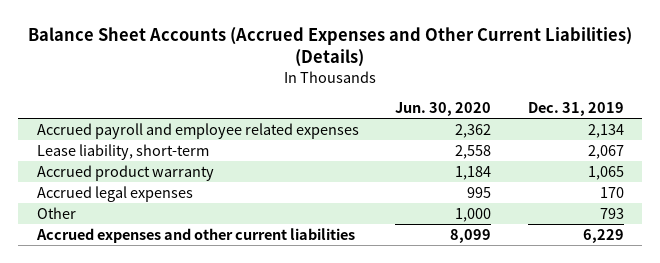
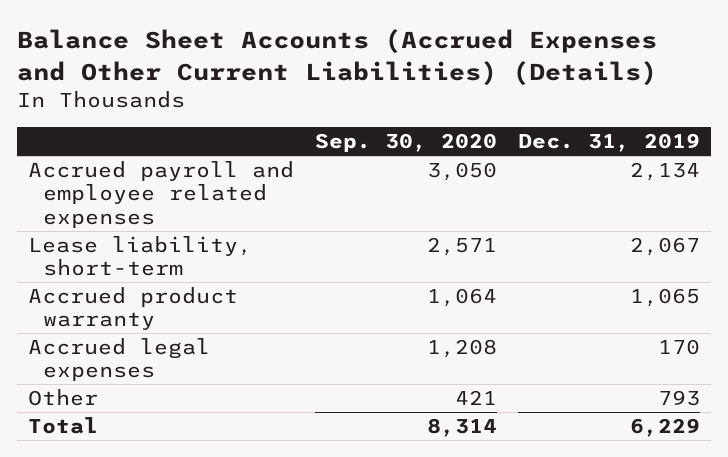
- | Jun. 30, 2020 | Dec. 31, 2019
+ | Sep. 30, 2020 | Dec. 31, 2019
- Accrued expenses and other current liabilities | 8,099 | 6,229
+ Total | 8,314 | 6,229

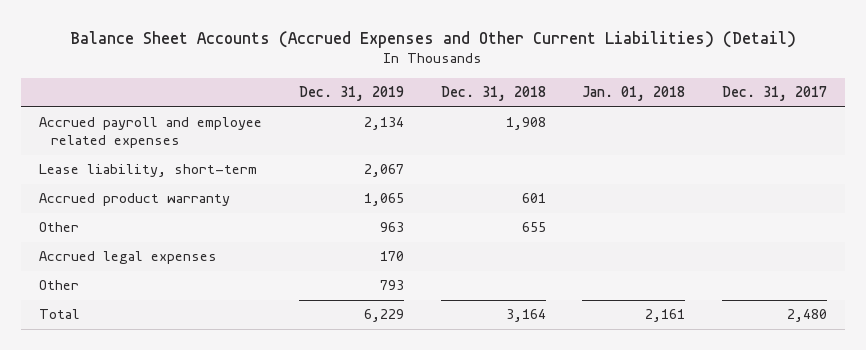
- Balance Sheet Accounts (Accrued Expenses and Other Current Liabilities) (Details)
+ Balance Sheet Accounts (Accrued Expenses and Other Current Liabilities) (Detail)
- | Sep. 30, 2020 | Dec. 31, 2019
+ | Dec. 31, 2019 | Dec. 31, 2018 | Jan. 01, 2018 | Dec. 31, 2017
+ Other | 963 | 655 | |

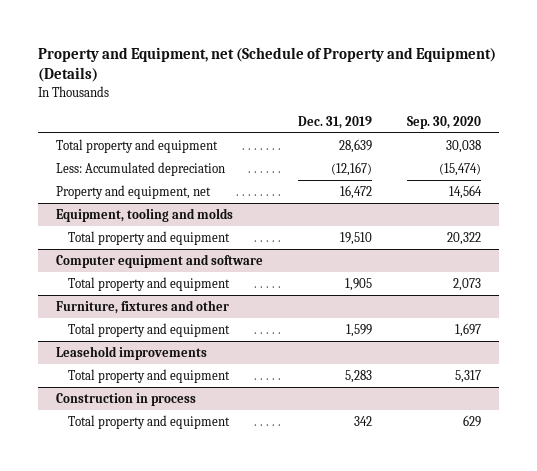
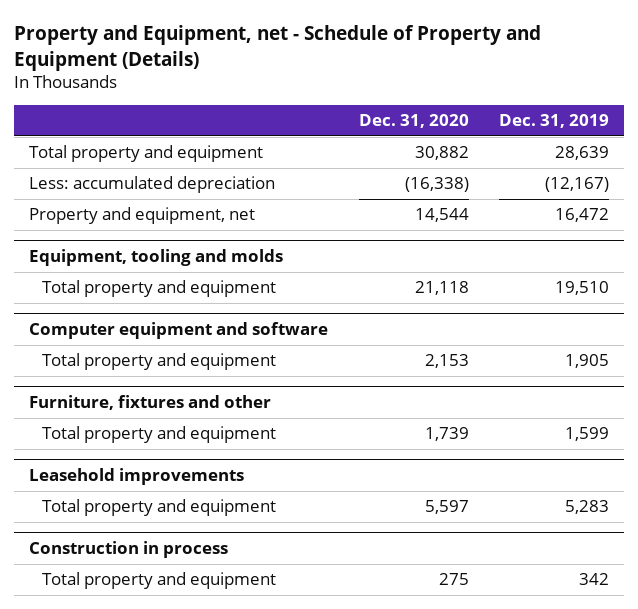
- Property and Equipment, net (Schedule of Property and Equipment) (Details)
+ Property and Equipment, net - Schedule of Property and Equipment (Details)
- | Dec. 31, 2019 | Sep. 30, 2020
+ | Dec. 31, 2020 | Dec. 31, 2019
- Less: Accumulated depreciation | (12,167) | (15,474)
+ Less: accumulated depreciation | (16,338) | (12,167)

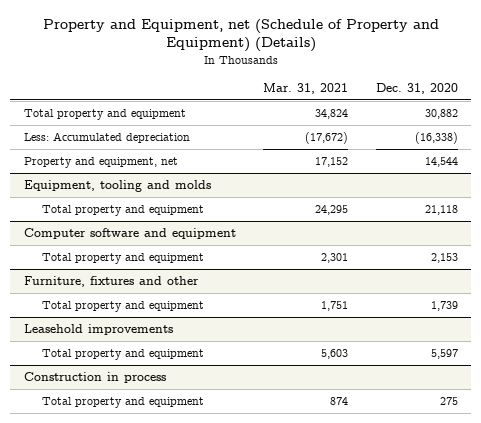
- Property and Equipment, net - Schedule of Property and Equipment (Details)
+ Property and Equipment, net (Schedule of Property and Equipment) (Details)
- | Dec. 31, 2020 | Dec. 31, 2019
+ | Mar. 31, 2021 | Dec. 31, 2020
- Less: accumulated depreciation | (16,338) | (12,167)
+ Less: Accumulated depreciation | (17,672) | (16,338)
- Computer equipment and software
+ Computer software and equipment

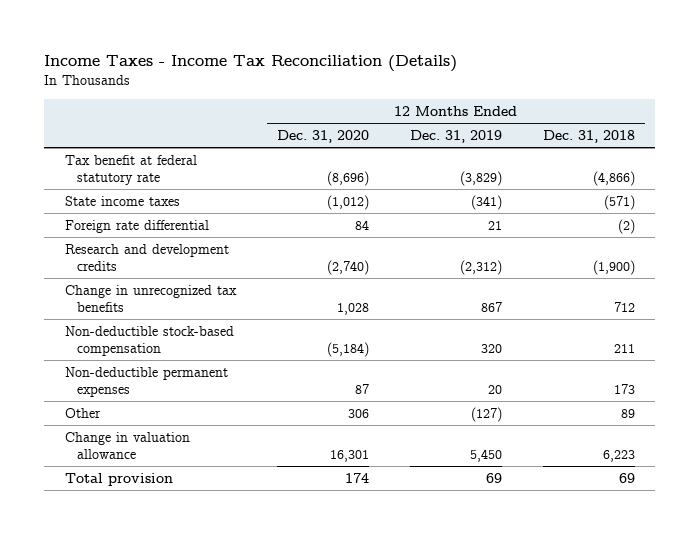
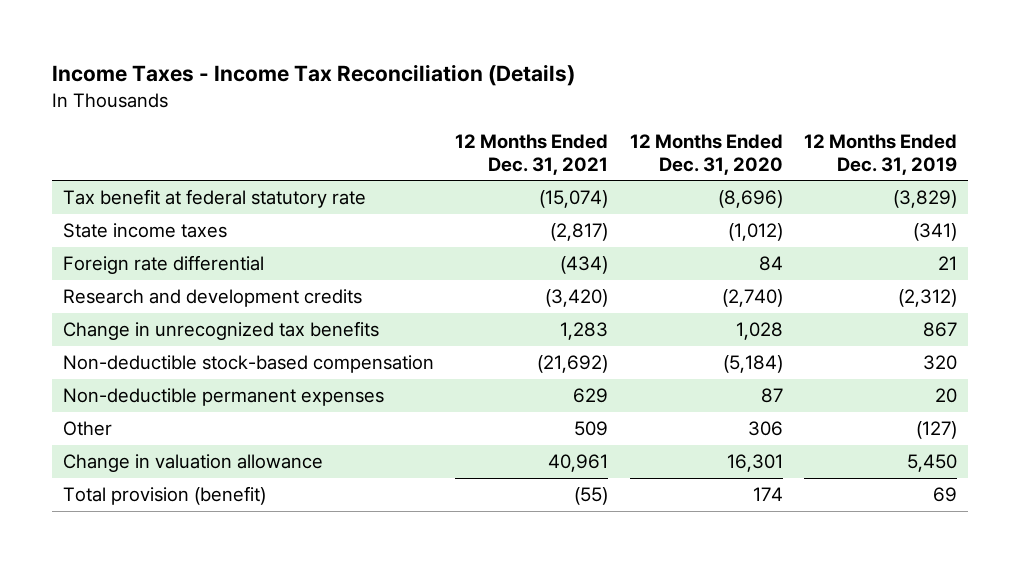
- | 12 Months Ended Dec. 31, 2020 | 12 Months Ended Dec. 31, 2019 | 12 Months Ended Dec. 31, 2018
+ | 12 Months Ended Dec. 31, 2021 | 12 Months Ended Dec. 31, 2020 | 12 Months Ended Dec. 31, 2019
- Total provision | 174 | 69 | 69
+ Total provision (benefit) | (55) | 174 | 69

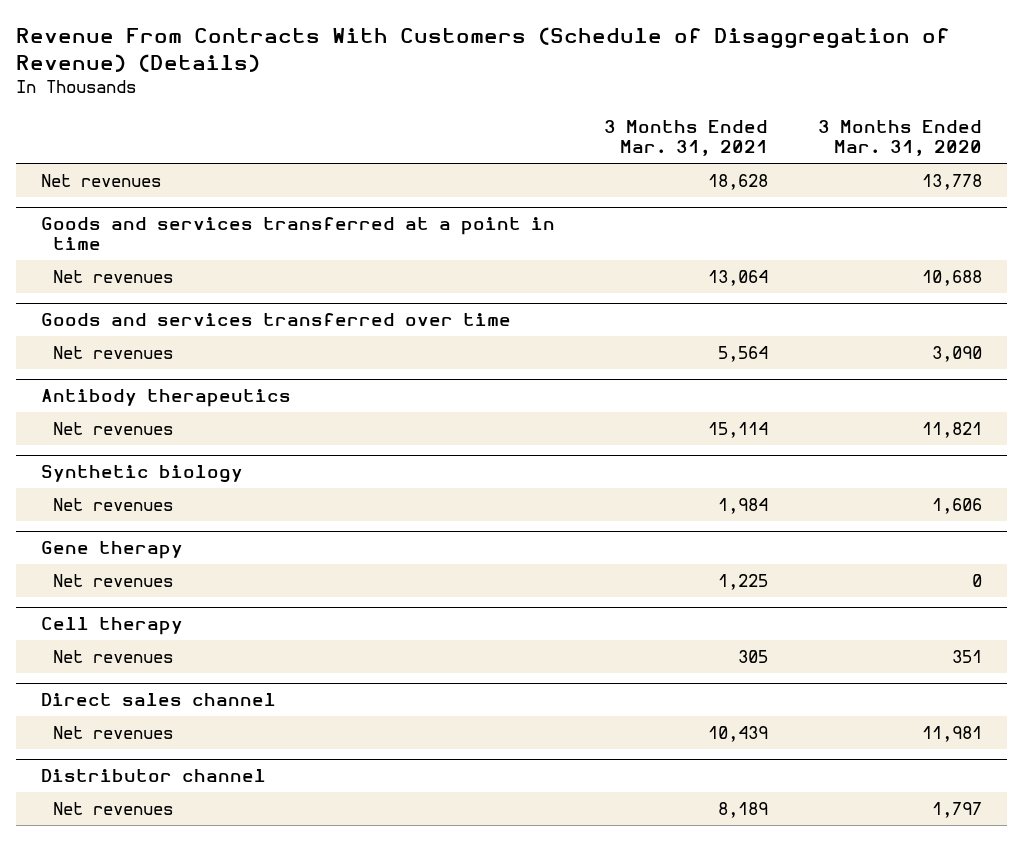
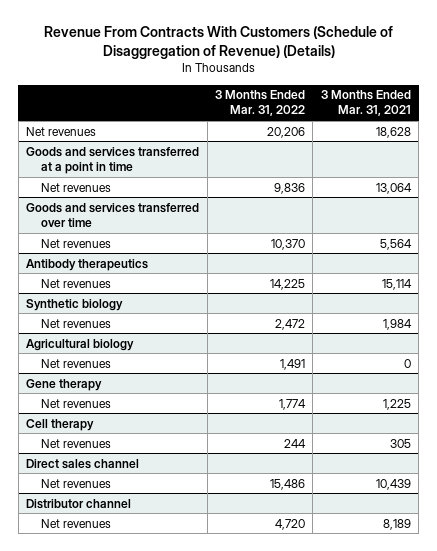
- | 3 Months Ended Mar. 31, 2021 | 3 Months Ended Mar. 31, 2020
+ | 3 Months Ended Mar. 31, 2022 | 3 Months Ended Mar. 31, 2021
+ Agricultural biology
+ Net revenues | 1,491 | 0

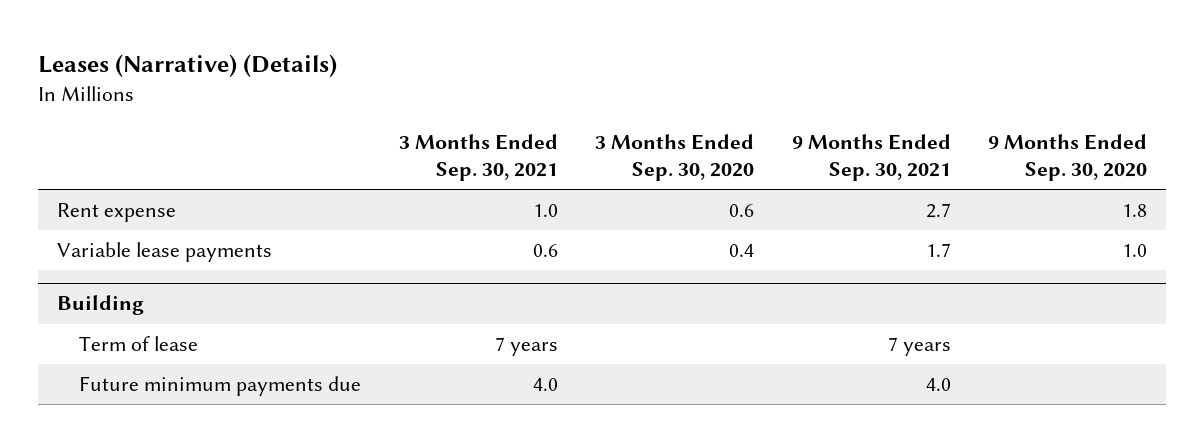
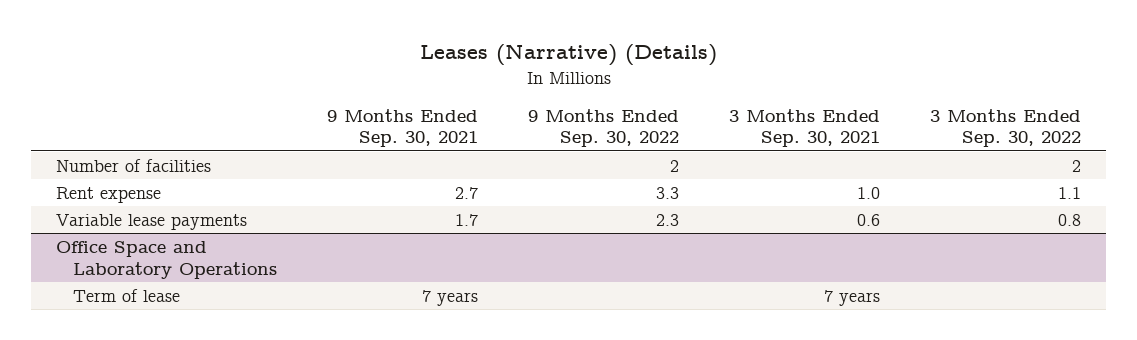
- | 3 Months Ended Sep. 30, 2021 | 3 Months Ended Sep. 30, 2020 | 9 Months Ended Sep. 30, 2021 | 9 Months Ended Sep. 30, 2020
+ | 9 Months Ended Sep. 30, 2021 | 9 Months Ended Sep. 30, 2022 | 3 Months Ended Sep. 30, 2021 | 3 Months Ended Sep. 30, 2022
+ Number of facilities | | 2 | | 2
- Building
+ Office Space and Laboratory Operations
- Future minimum payments due | 4.0 | | 4.0 |

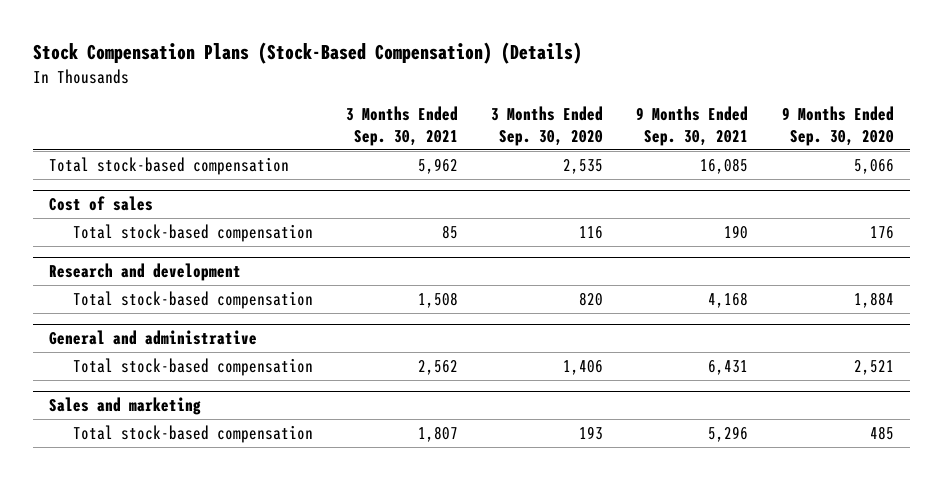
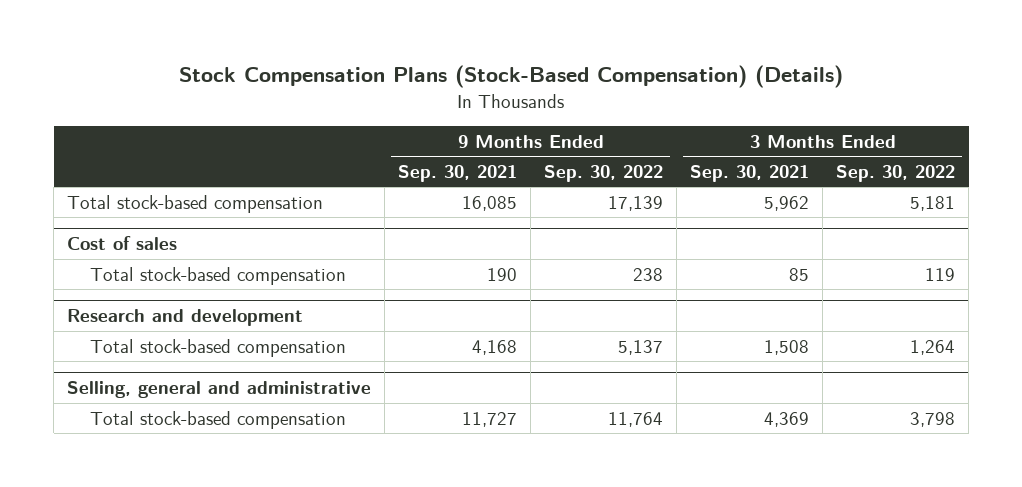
- | 3 Months Ended Sep. 30, 2021 | 3 Months Ended Sep. 30, 2020 | 9 Months Ended Sep. 30, 2021 | 9 Months Ended Sep. 30, 2020
+ | 9 Months Ended Sep. 30, 2021 | 9 Months Ended Sep. 30, 2022 | 3 Months Ended Sep. 30, 2021 | 3 Months Ended Sep. 30, 2022
- General and administrative
- Total stock-based compensation | 2,562 | 1,406 | 6,431 | 2,521
- Sales and marketing
- Total stock-based compensation | 1,807 | 193 | 5,296 | 485
+ Selling, general and administrative
+ Total stock-based compensation | 11,727 | 11,764 | 4,369 | 3,798

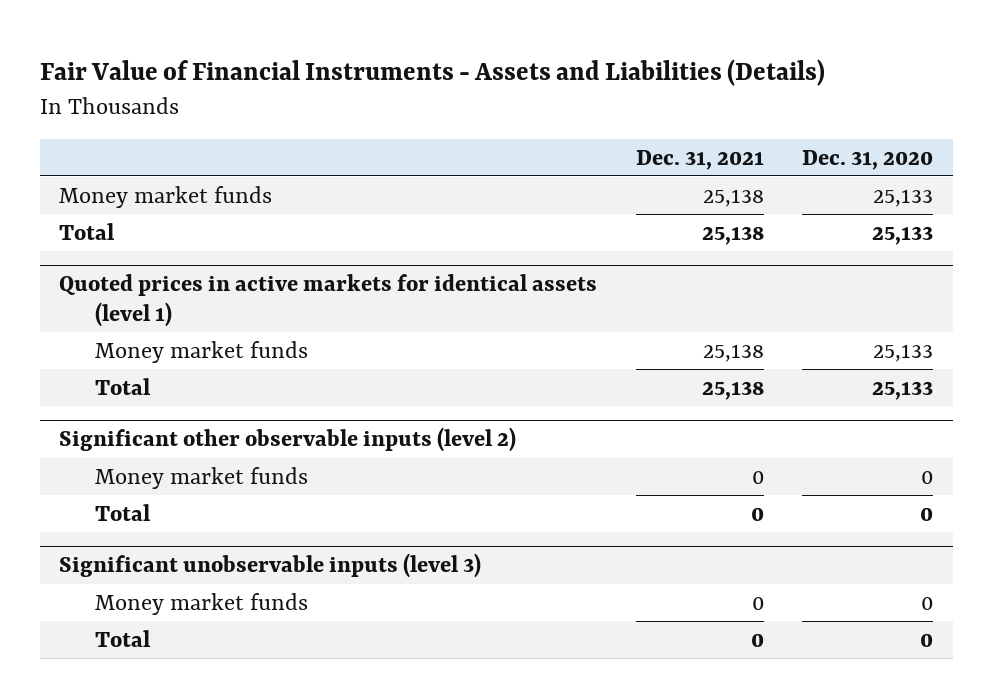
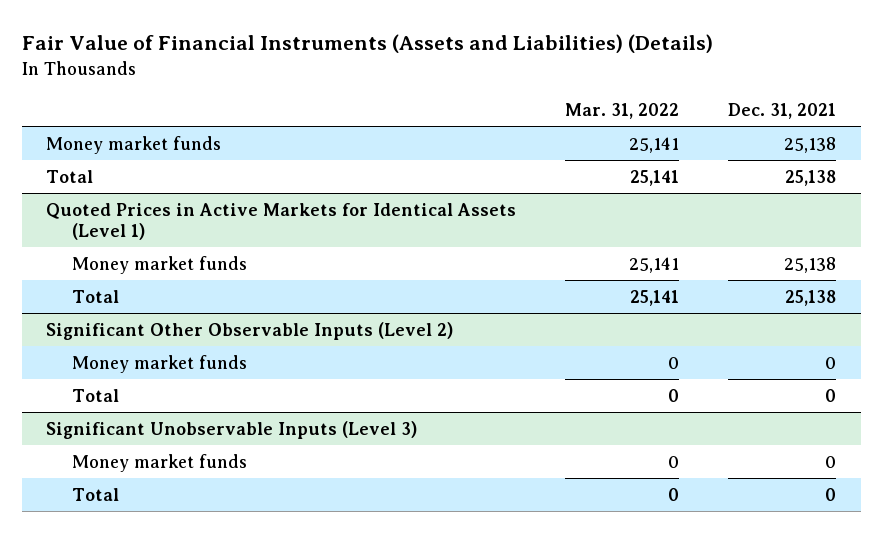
- Fair Value of Financial Instruments - Assets and Liabilities (Details)
+ Fair Value of Financial Instruments (Assets and Liabilities) (Details)
- | Dec. 31, 2021 | Dec. 31, 2020
+ | Mar. 31, 2022 | Dec. 31, 2021
- Quoted prices in active markets for identical assets (level 1)
+ Quoted Prices in Active Markets for Identical Assets (Level 1)
- Significant other observable inputs (level 2)
+ Significant Other Observable Inputs (Level 2)
- Significant unobservable inputs (level 3)
+ Significant Unobservable Inputs (Level 3)

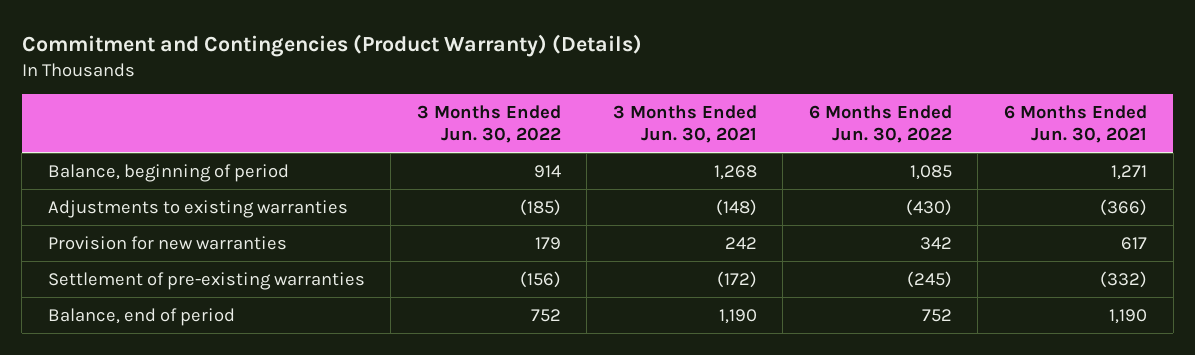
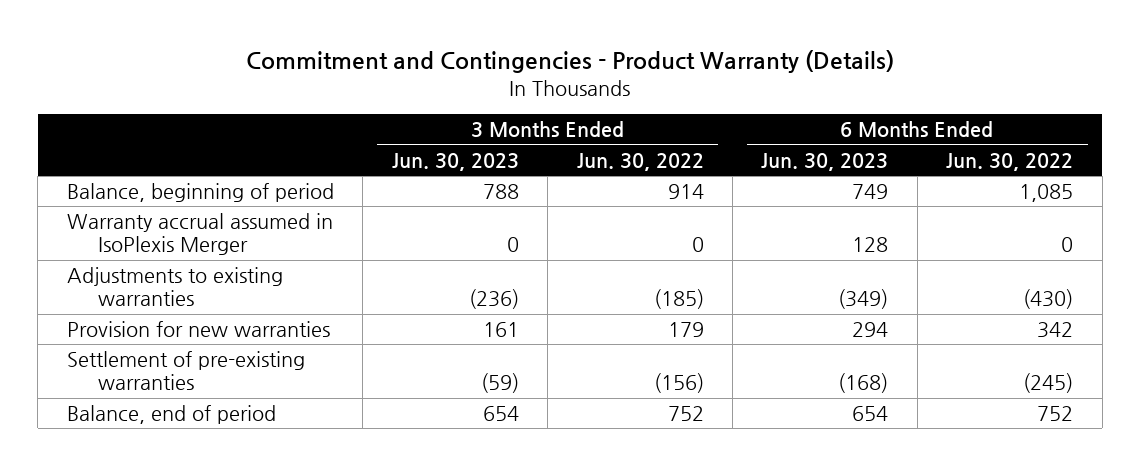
- Commitment and Contingencies (Product Warranty) (Details)
+ Commitment and Contingencies - Product Warranty (Details)
- | 3 Months Ended Jun. 30, 2022 | 3 Months Ended Jun. 30, 2021 | 6 Months Ended Jun. 30, 2022 | 6 Months Ended Jun. 30, 2021
+ | 3 Months Ended Jun. 30, 2023 | 3 Months Ended Jun. 30, 2022 | 6 Months Ended Jun. 30, 2023 | 6 Months Ended Jun. 30, 2022
+ Warranty accrual assumed in IsoPlexis Merger | 0 | 0 | 128 | 0

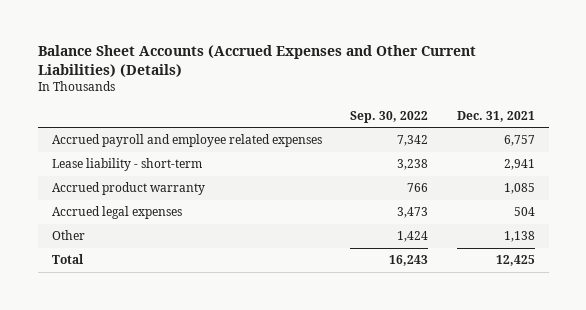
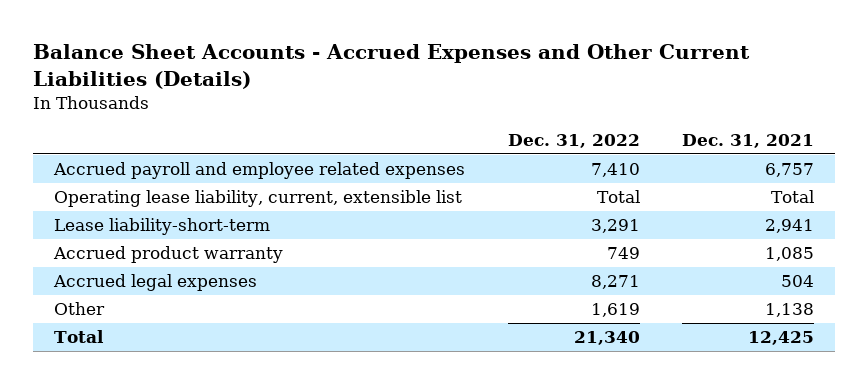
- Balance Sheet Accounts (Accrued Expenses and Other Current Liabilities) (Details)
+ Balance Sheet Accounts - Accrued Expenses and Other Current Liabilities (Details)
- | Sep. 30, 2022 | Dec. 31, 2021
+ | Dec. 31, 2022 | Dec. 31, 2021
- Lease liability - short-term | 3,238 | 2,941
+ Operating lease liability, current, extensible list | Total | Total
+ Lease liability-short-term | 3,291 | 2,941

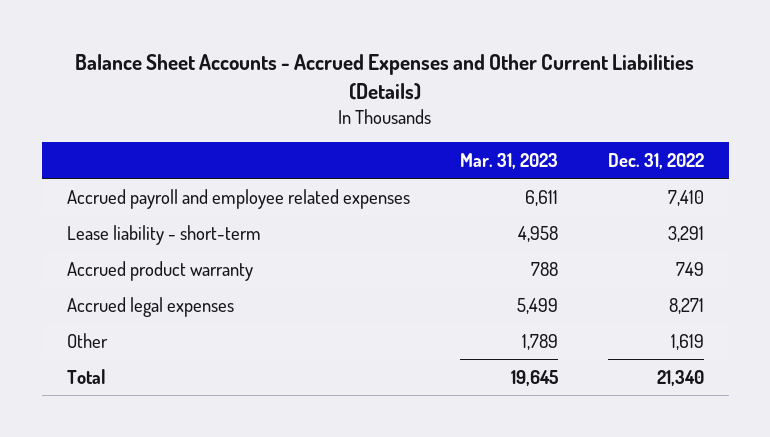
- | Dec. 31, 2022 | Dec. 31, 2021
+ | Mar. 31, 2023 | Dec. 31, 2022
- Operating lease liability, current, extensible list | Total | Total
- Lease liability-short-term | 3,291 | 2,941
+ Lease liability - short-term | 4,958 | 3,291

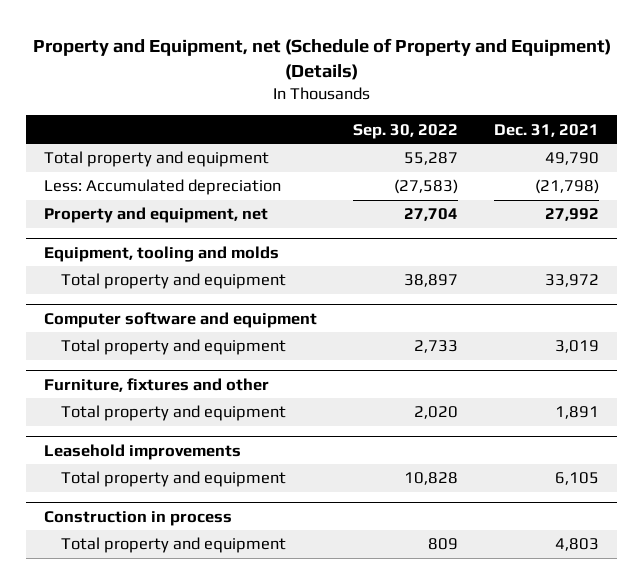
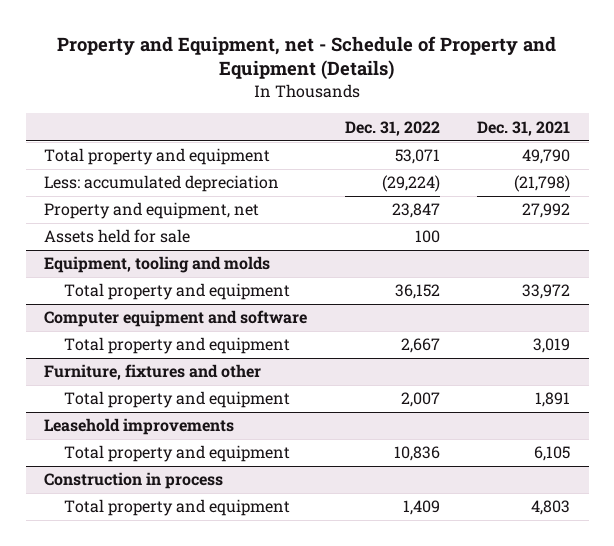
- Property and Equipment, net (Schedule of Property and Equipment) (Details)
+ Property and Equipment, net - Schedule of Property and Equipment (Details)
- | Sep. 30, 2022 | Dec. 31, 2021
+ | Dec. 31, 2022 | Dec. 31, 2021
- Less: Accumulated depreciation | (27,583) | (21,798)
+ Less: accumulated depreciation | (29,224) | (21,798)
+ Assets held for sale | 100 |
- Computer software and equipment
+ Computer equipment and software

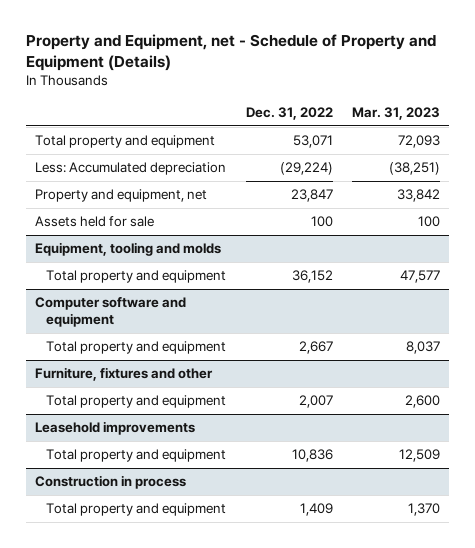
- | Dec. 31, 2022 | Dec. 31, 2021
+ | Dec. 31, 2022 | Mar. 31, 2023
- Less: accumulated depreciation | (29,224) | (21,798)
+ Less: Accumulated depreciation | (29,224) | (38,251)
- Computer equipment and software
+ Computer software and equipment

